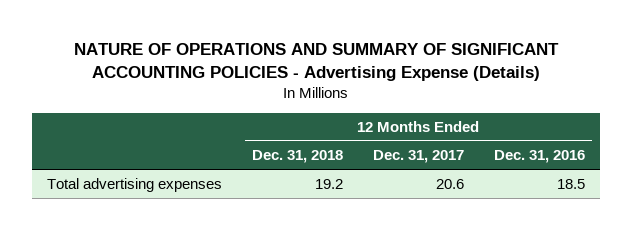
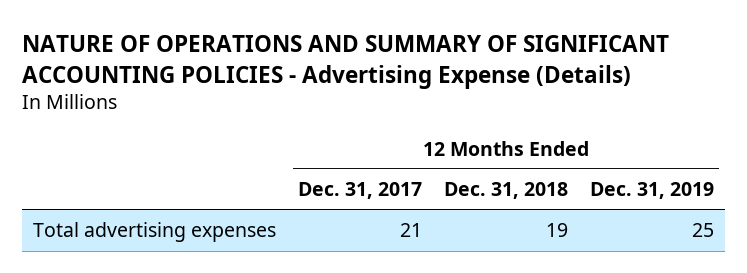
- | 12 Months Ended Dec. 31, 2018 | 12 Months Ended Dec. 31, 2017 | 12 Months Ended Dec. 31, 2016
+ | 12 Months Ended Dec. 31, 2017 | 12 Months Ended Dec. 31, 2018 | 12 Months Ended Dec. 31, 2019
- Total advertising expenses | 19.2 | 20.6 | 18.5
+ Total advertising expenses | 21 | 19 | 25

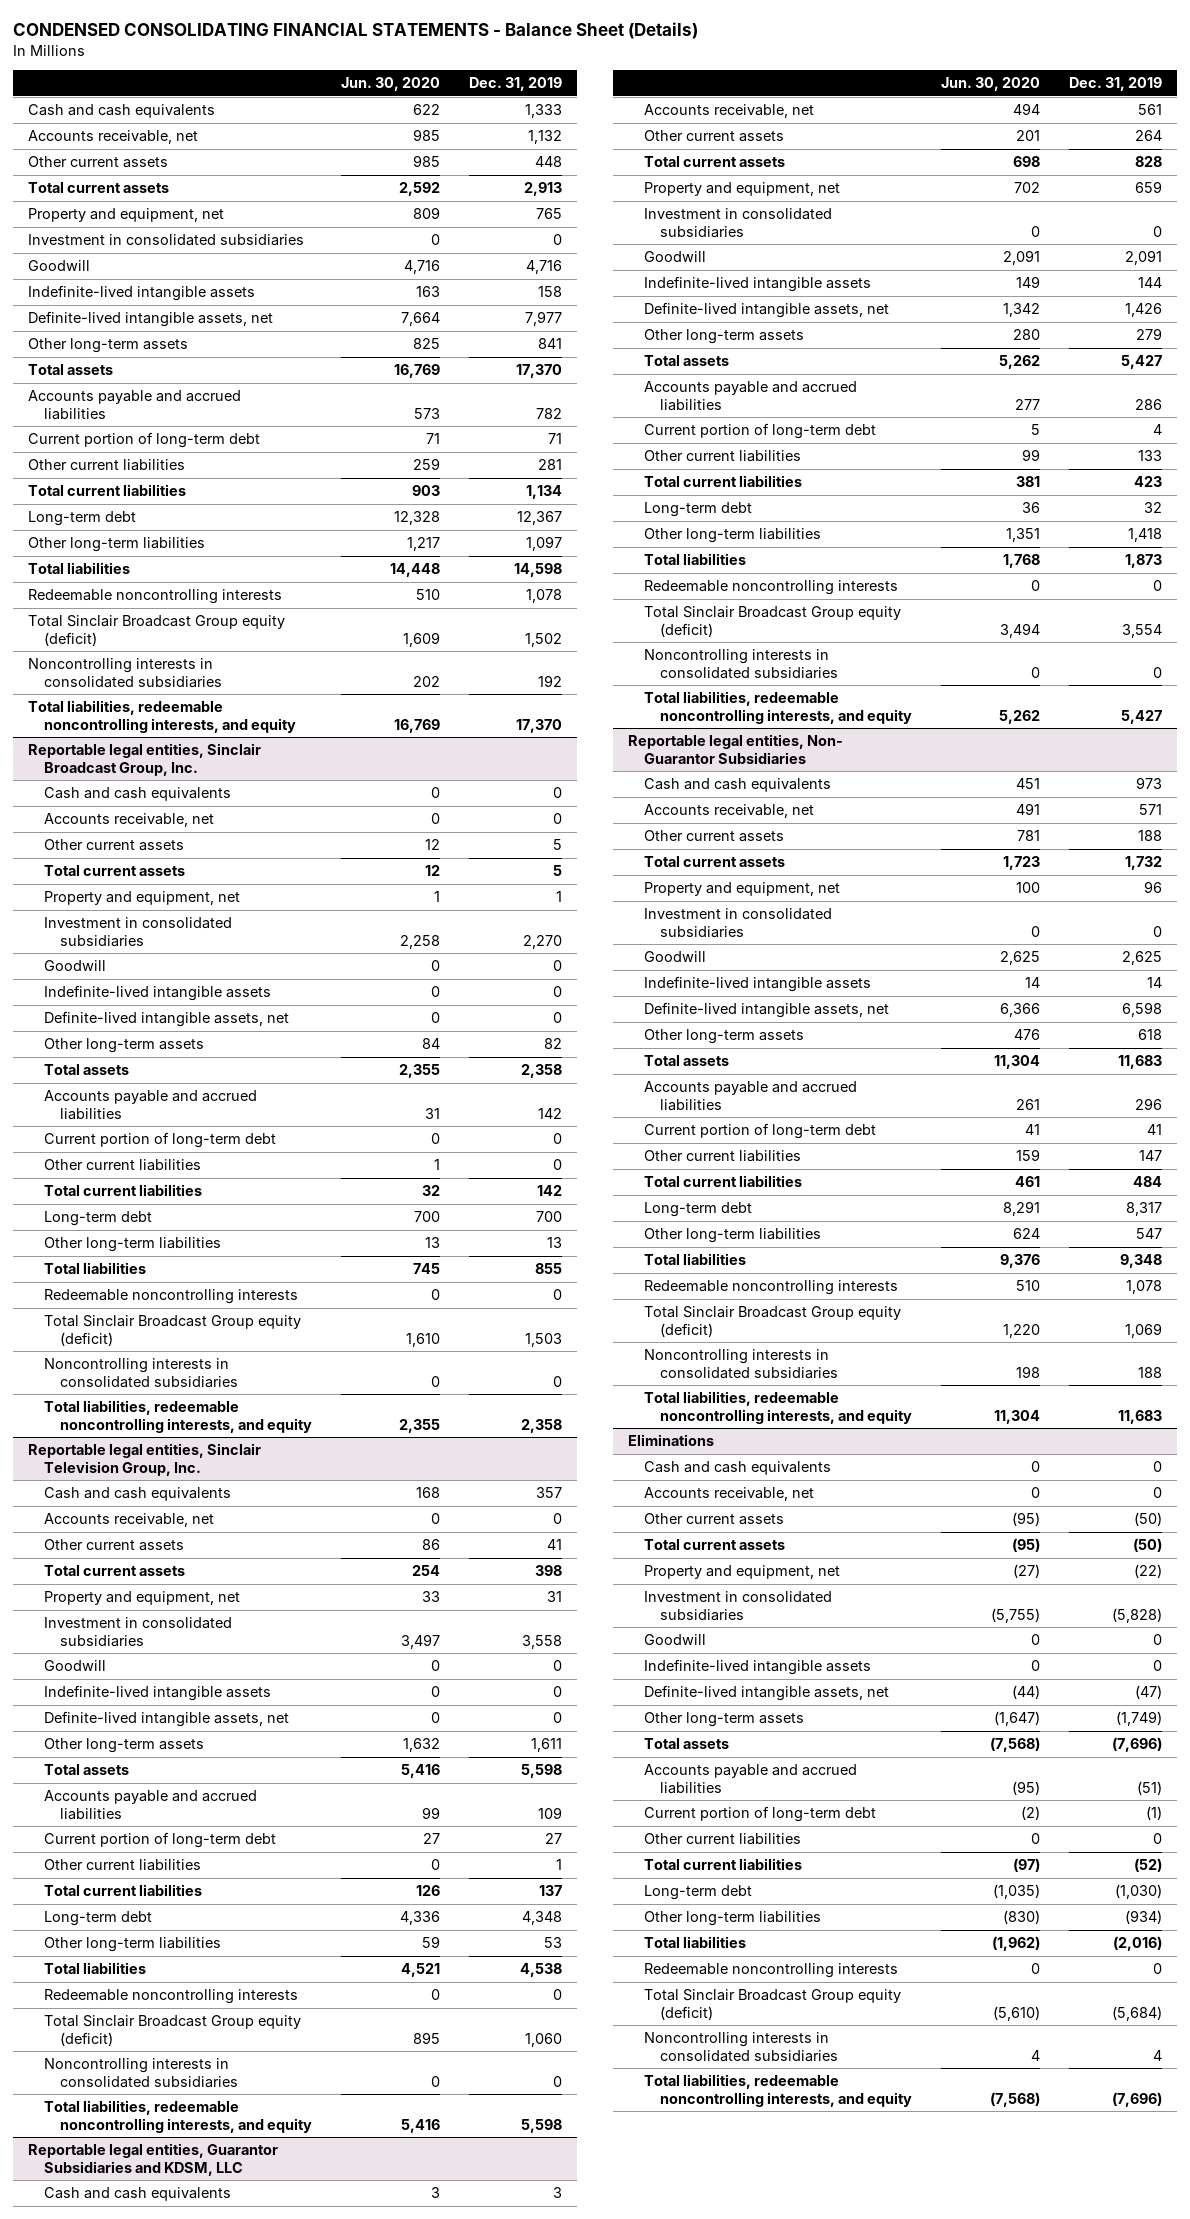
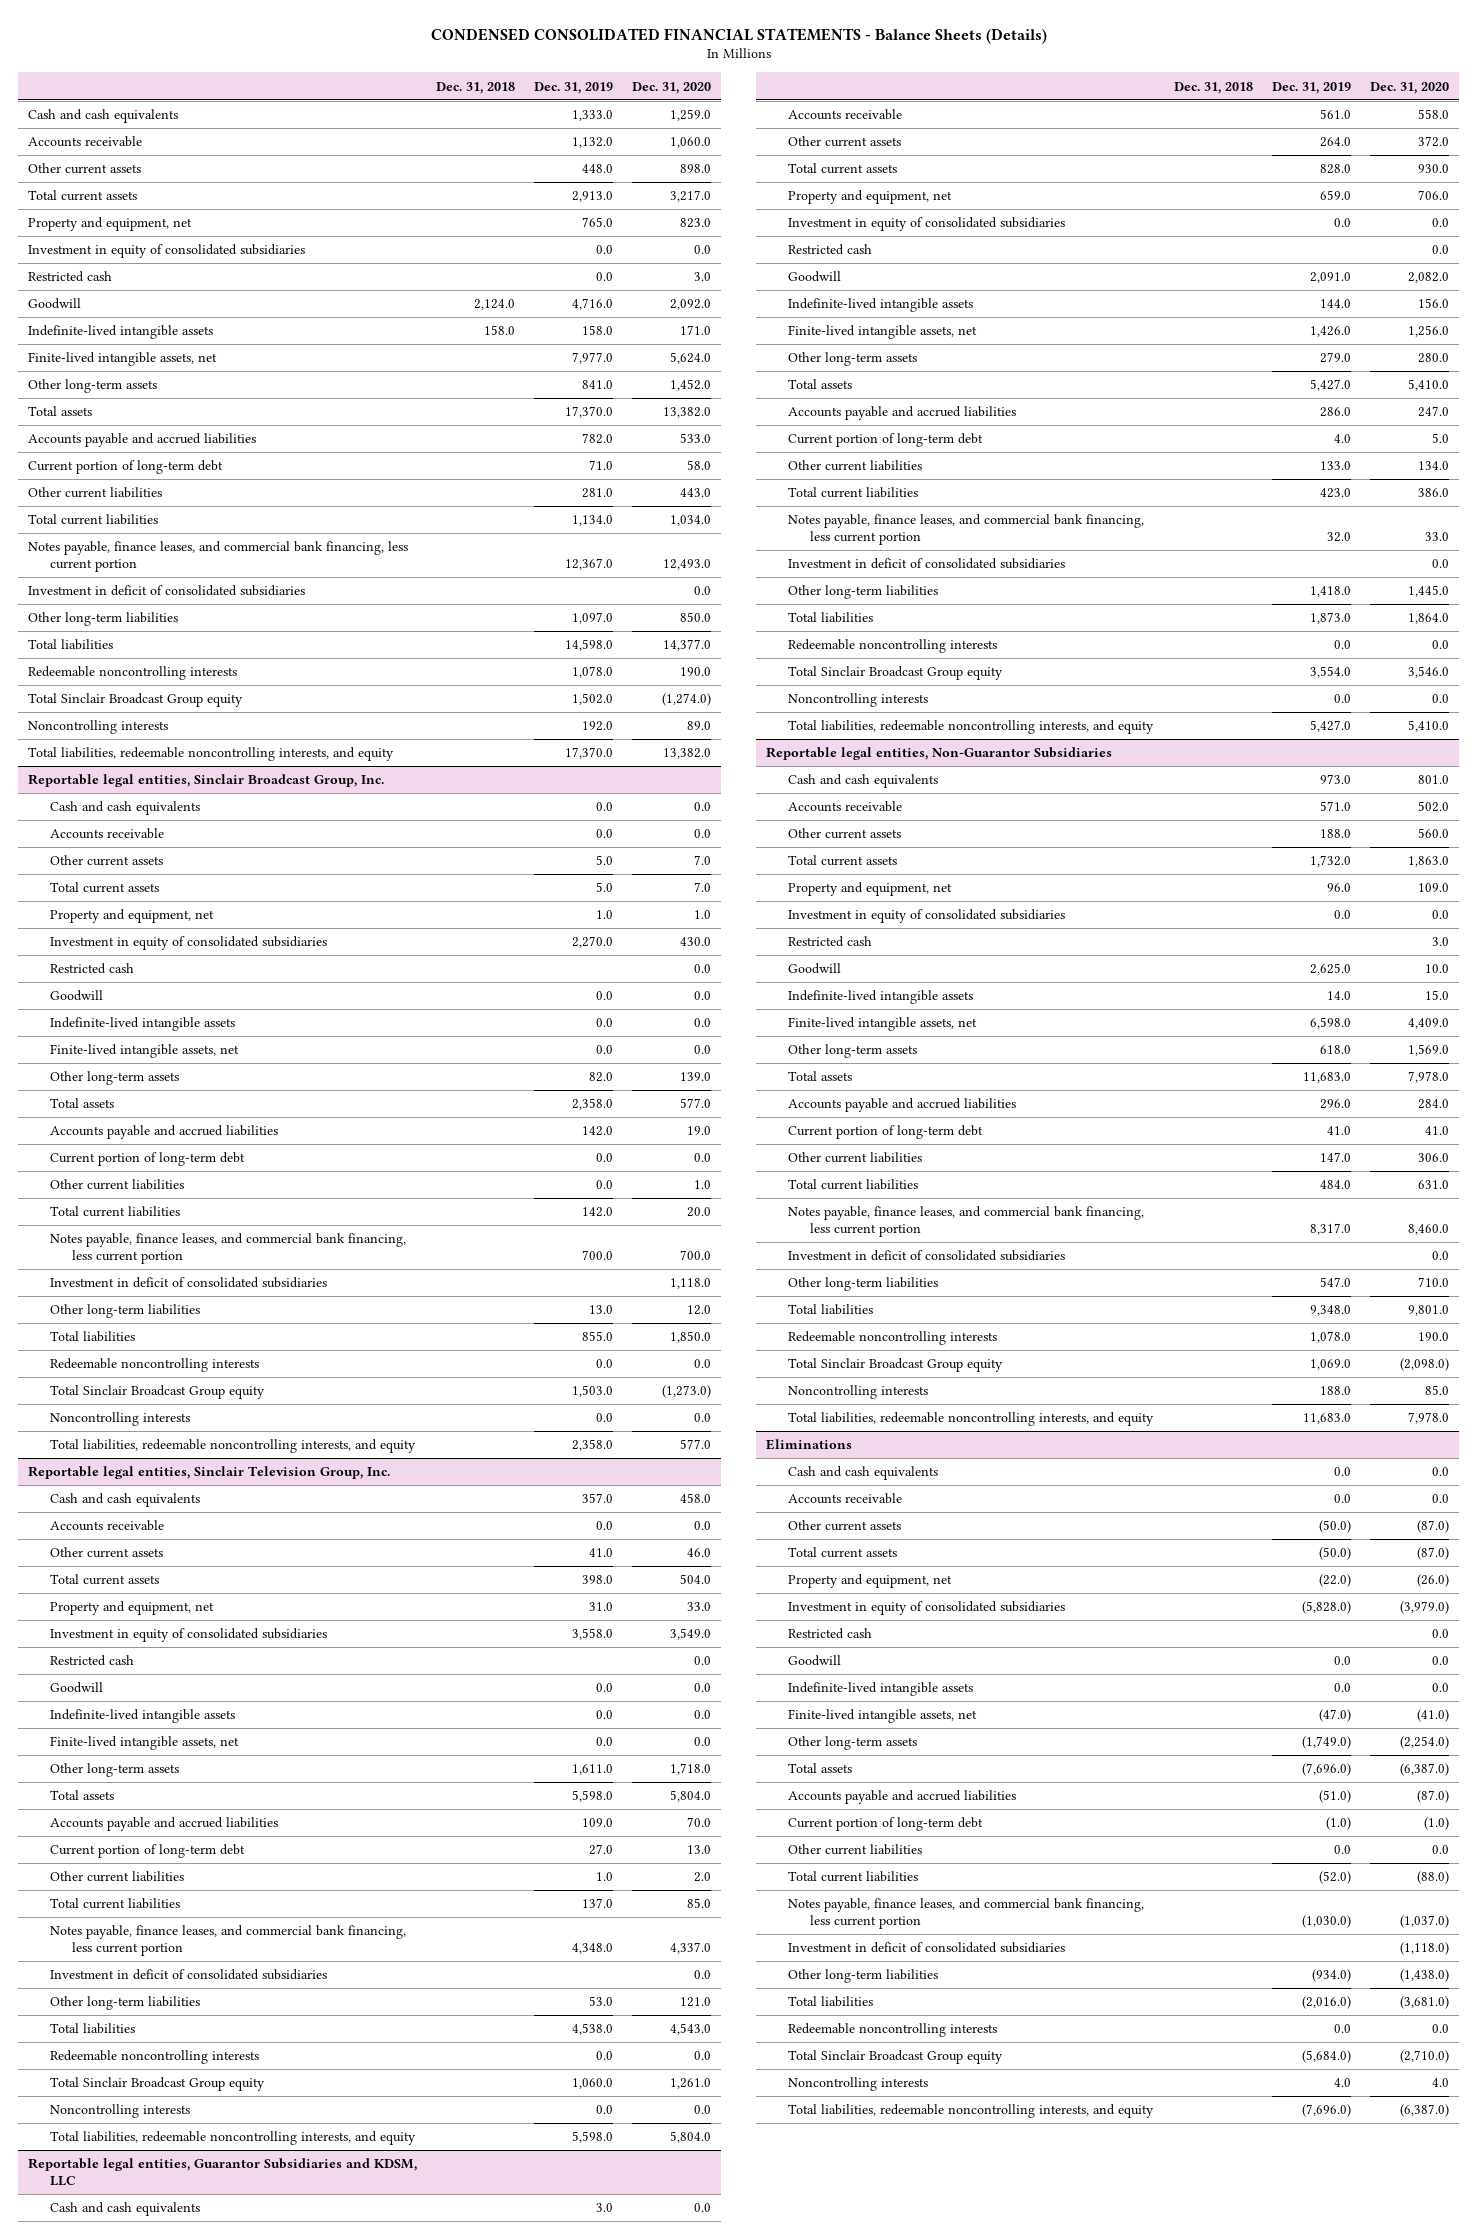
- CONDENSED CONSOLIDATING FINANCIAL STATEMENTS - Balance Sheet (Details)
+ CONDENSED CONSOLIDATED FINANCIAL STATEMENTS - Balance Sheets (Details)
- | Jun. 30, 2020 | Dec. 31, 2019
+ | Dec. 31, 2018 | Dec. 31, 2019 | Dec. 31, 2020
- Cash and cash equivalents | 622 | 1,333
- Accounts receivable, net | 985 | 1,132
- Other current assets | 985 | 448
- Total current assets | 2,592 | 2,913
- Property and equipment, net | 809 | 765
- Investment in consolidated subsidiaries | 0 | 0
- Goodwill | 4,716 | 4,716
- Indefinite-lived intangible assets | 163 | 158
- Definite-lived intangible assets, net | 7,664 | 7,977
- Other long-term assets | 825 | 841
- Total assets | 16,769 | 17,370
- Accounts payable and accrued liabilities | 573 | 782
- Current portion of long-term debt | 71 | 71
- Other current liabilities | 259 | 281
- Total current liabilities | 903 | 1,134
- Long-term debt | 12,328 | 12,367
- Other long-term liabilities | 1,217 | 1,097
- Total liabilities | 14,448 | 14,598
- Redeemable noncontrolling interests | 510 | 1,078
- Total Sinclair Broadcast Group equity (deficit) | 1,609 | 1,502
- Noncontrolling interests in consolidated subsidiaries | 202 | 192
- Total liabilities, redeemable noncontrolling interests, and equity | 16,769 | 17,370
+ Cash and cash equivalents | | 1,333.0 | 1,259.0
+ Accounts receivable | | 1,132.0 | 1,060.0
+ Other current assets | | 448.0 | 898.0
+ Total current assets | | 2,913.0 | 3,217.0
+ Property and equipment, net | | 765.0 | 823.0
+ Investment in equity of consolidated subsidiaries | | 0.0 | 0.0
+ Restricted cash | | 0.0 | 3.0
+ Goodwill | 2,124.0 | 4,716.0 | 2,092.0
+ Indefinite-lived intangible assets | 158.0 | 158.0 | 171.0
+ Finite-lived intangible assets, net | | 7,977.0 | 5,624.0
+ Other long-term assets | | 841.0 | 1,452.0
+ Total assets | | 17,370.0 | 13,382.0
+ Accounts payable and accrued liabilities | | 782.0 | 533.0
+ Current portion of long-term debt | | 71.0 | 58.0
+ Other current liabilities | | 281.0 | 443.0
+ Total current liabilities | | 1,134.0 | 1,034.0
+ Notes payable, finance leases, and commercial bank financing, less current portion | | 12,367.0 | 12,493.0
+ Investment in deficit of consolidated subsidiaries | | | 0.0
+ Other long-term liabilities | | 1,097.0 | 850.0
+ Total liabilities | | 14,598.0 | 14,377.0
+ Redeemable noncontrolling interests | | 1,078.0 | 190.0
+ Total Sinclair Broadcast Group equity | | 1,502.0 | (1,274.0)
+ Noncontrolling interests | | 192.0 | 89.0
+ Total liabilities, redeemable noncontrolling interests, and equity | | 17,370.0 | 13,382.0
@ Reportable legal entities, Sinclair Broadcast Group, Inc.
- Cash and cash equivalents | 0 | 0
- Accounts receivable, net | 0 | 0
- Other current assets | 12 | 5
- Total current assets | 12 | 5
- Property and equipment, net | 1 | 1
- Investment in consolidated subsidiaries | 2,258 | 2,270
- Goodwill | 0 | 0
- Indefinite-lived intangible assets | 0 | 0
- Definite-lived intangible assets, net | 0 | 0
- Other long-term assets | 84 | 82
- Total assets | 2,355 | 2,358
- Accounts payable and accrued liabilities | 31 | 142
- Current portion of long-term debt | 0 | 0
- Other current liabilities | 1 | 0
- Total current liabilities | 32 | 142
- Long-term debt | 700 | 700
- Other long-term liabilities | 13 | 13
- Total liabilities | 745 | 855
- Redeemable noncontrolling interests | 0 | 0
- Total Sinclair Broadcast Group equity (deficit) | 1,610 | 1,503
- Noncontrolling interests in consolidated subsidiaries | 0 | 0
- Total liabilities, redeemable noncontrolling interests, and equity | 2,355 | 2,358
+ Cash and cash equivalents | | 0.0 | 0.0
+ Accounts receivable | | 0.0 | 0.0
+ Other current assets | | 5.0 | 7.0
+ Total current assets | | 5.0 | 7.0
+ Property and equipment, net | | 1.0 | 1.0
+ Investment in equity of consolidated subsidiaries | | 2,270.0 | 430.0
+ Restricted cash | | | 0.0
+ Goodwill | | 0.0 | 0.0
+ Indefinite-lived intangible assets | | 0.0 | 0.0
+ Finite-lived intangible assets, net | | 0.0 | 0.0
+ Other long-term assets | | 82.0 | 139.0
+ Total assets | | 2,358.0 | 577.0
+ Accounts payable and accrued liabilities | | 142.0 | 19.0
+ Current portion of long-term debt | | 0.0 | 0.0
+ Other current liabilities | | 0.0 | 1.0
+ Total current liabilities | | 142.0 | 20.0
+ Notes payable, finance leases, and commercial bank financing, less current portion | | 700.0 | 700.0
+ Investment in deficit of consolidated subsidiaries | | | 1,118.0
+ Other long-term liabilities | | 13.0 | 12.0
+ Total liabilities | | 855.0 | 1,850.0
+ Redeemable noncontrolling interests | | 0.0 | 0.0
+ Total Sinclair Broadcast Group equity | | 1,503.0 | (1,273.0)
+ Noncontrolling interests | | 0.0 | 0.0
+ Total liabilities, redeemable noncontrolling interests, and equity | | 2,358.0 | 577.0
@ Reportable legal entities, Sinclair Television Group, Inc.
- Cash and cash equivalents | 168 | 357
- Accounts receivable, net | 0 | 0
- Other current assets | 86 | 41
- Total current assets | 254 | 398
- Property and equipment, net | 33 | 31
- Investment in consolidated subsidiaries | 3,497 | 3,558
- Goodwill | 0 | 0
- Indefinite-lived intangible assets | 0 | 0
- Definite-lived intangible assets, net | 0 | 0
- Other long-term assets | 1,632 | 1,611
- Total assets | 5,416 | 5,598
- Accounts payable and accrued liabilities | 99 | 109
- Current portion of long-term debt | 27 | 27
- Other current liabilities | 0 | 1
- Total current liabilities | 126 | 137
- Long-term debt | 4,336 | 4,348
- Other long-term liabilities | 59 | 53
- Total liabilities | 4,521 | 4,538
- Redeemable noncontrolling interests | 0 | 0
- Total Sinclair Broadcast Group equity (deficit) | 895 | 1,060
- Noncontrolling interests in consolidated subsidiaries | 0 | 0
- Total liabilities, redeemable noncontrolling interests, and equity | 5,416 | 5,598
+ Cash and cash equivalents | | 357.0 | 458.0
+ Accounts receivable | | 0.0 | 0.0
+ Other current assets | | 41.0 | 46.0
+ Total current assets | | 398.0 | 504.0
+ Property and equipment, net | | 31.0 | 33.0
+ Investment in equity of consolidated subsidiaries | | 3,558.0 | 3,549.0
+ Restricted cash | | | 0.0
+ Goodwill | | 0.0 | 0.0
+ Indefinite-lived intangible assets | | 0.0 | 0.0
+ Finite-lived intangible assets, net | | 0.0 | 0.0
+ Other long-term assets | | 1,611.0 | 1,718.0
+ Total assets | | 5,598.0 | 5,804.0
+ Accounts payable and accrued liabilities | | 109.0 | 70.0
+ Current portion of long-term debt | | 27.0 | 13.0
+ Other current liabilities | | 1.0 | 2.0
+ Total current liabilities | | 137.0 | 85.0
+ Notes payable, finance leases, and commercial bank financing, less current portion | | 4,348.0 | 4,337.0
+ Investment in deficit of consolidated subsidiaries | | | 0.0
+ Other long-term liabilities | | 53.0 | 121.0
+ Total liabilities | | 4,538.0 | 4,543.0
+ Redeemable noncontrolling interests | | 0.0 | 0.0
+ Total Sinclair Broadcast Group equity | | 1,060.0 | 1,261.0
+ Noncontrolling interests | | 0.0 | 0.0
+ Total liabilities, redeemable noncontrolling interests, and equity | | 5,598.0 | 5,804.0
@ Reportable legal entities, Guarantor Subsidiaries and KDSM, LLC
- Cash and cash equivalents | 3 | 3
- Accounts receivable, net | 494 | 561
- Other current assets | 201 | 264
- Total current assets | 698 | 828
- Property and equipment, net | 702 | 659
- Investment in consolidated subsidiaries | 0 | 0
- Goodwill | 2,091 | 2,091
- Indefinite-lived intangible assets | 149 | 144
- Definite-lived intangible assets, net | 1,342 | 1,426
- Other long-term assets | 280 | 279
- Total assets | 5,262 | 5,427
- Accounts payable and accrued liabilities | 277 | 286
- Current portion of long-term debt | 5 | 4
- Other current liabilities | 99 | 133
- Total current liabilities | 381 | 423
- Long-term debt | 36 | 32
- Other long-term liabilities | 1,351 | 1,418
- Total liabilities | 1,768 | 1,873
- Redeemable noncontrolling interests | 0 | 0
- Total Sinclair Broadcast Group equity (deficit) | 3,494 | 3,554
- Noncontrolling interests in consolidated subsidiaries | 0 | 0
- Total liabilities, redeemable noncontrolling interests, and equity | 5,262 | 5,427
- Reportable legal entities, Non- Guarantor Subsidiaries
- Cash and cash equivalents | 451 | 973
- Accounts receivable, net | 491 | 571
- Other current assets | 781 | 188
- Total current assets | 1,723 | 1,732
- Property and equipment, net | 100 | 96
- Investment in consolidated subsidiaries | 0 | 0
- Goodwill | 2,625 | 2,625
- Indefinite-lived intangible assets | 14 | 14
- Definite-lived intangible assets, net | 6,366 | 6,598
- Other long-term assets | 476 | 618
- Total assets | 11,304 | 11,683
- Accounts payable and accrued liabilities | 261 | 296
- Current portion of long-term debt | 41 | 41
- Other current liabilities | 159 | 147
- Total current liabilities | 461 | 484
- Long-term debt | 8,291 | 8,317
- Other long-term liabilities | 624 | 547
- Total liabilities | 9,376 | 9,348
- Redeemable noncontrolling interests | 510 | 1,078
- Total Sinclair Broadcast Group equity (deficit) | 1,220 | 1,069
- Noncontrolling interests in consolidated subsidiaries | 198 | 188
- Total liabilities, redeemable noncontrolling interests, and equity | 11,304 | 11,683
@ Reportable legal entities, Guarantor Subsidiaries and KDSM, LLC
+ Cash and cash equivalents | | 3.0 | 0.0
+ Accounts receivable | | 561.0 | 558.0
+ Other current assets | | 264.0 | 372.0
+ Total current assets | | 828.0 | 930.0
+ Property and equipment, net | | 659.0 | 706.0
+ Investment in equity of consolidated subsidiaries | | 0.0 | 0.0
+ Restricted cash | | | 0.0
+ Goodwill | | 2,091.0 | 2,082.0
+ Indefinite-lived intangible assets | | 144.0 | 156.0
+ Finite-lived intangible assets, net | | 1,426.0 | 1,256.0
+ Other long-term assets | | 279.0 | 280.0
+ Total assets | | 5,427.0 | 5,410.0
+ Accounts payable and accrued liabilities | | 286.0 | 247.0
+ Current portion of long-term debt | | 4.0 | 5.0
+ Other current liabilities | | 133.0 | 134.0
+ Total current liabilities | | 423.0 | 386.0
+ Notes payable, finance leases, and commercial bank financing, less current portion | | 32.0 | 33.0
+ Investment in deficit of consolidated subsidiaries | | | 0.0
+ Other long-term liabilities | | 1,418.0 | 1,445.0
+ Total liabilities | | 1,873.0 | 1,864.0
+ Redeemable noncontrolling interests | | 0.0 | 0.0
+ Total Sinclair Broadcast Group equity | | 3,554.0 | 3,546.0
+ Noncontrolling interests | | 0.0 | 0.0
+ Total liabilities, redeemable noncontrolling interests, and equity | | 5,427.0 | 5,410.0
+ Reportable legal entities, Non-Guarantor Subsidiaries
+ Cash and cash equivalents | | 973.0 | 801.0
+ Accounts receivable | | 571.0 | 502.0
+ Other current assets | | 188.0 | 560.0
+ Total current assets | | 1,732.0 | 1,863.0
+ Property and equipment, net | | 96.0 | 109.0
+ Investment in equity of consolidated subsidiaries | | 0.0 | 0.0
+ Restricted cash | | | 3.0
+ Goodwill | | 2,625.0 | 10.0
+ Indefinite-lived intangible assets | | 14.0 | 15.0
+ Finite-lived intangible assets, net | | 6,598.0 | 4,409.0
+ Other long-term assets | | 618.0 | 1,569.0
+ Total assets | | 11,683.0 | 7,978.0
+ Accounts payable and accrued liabilities | | 296.0 | 284.0
+ Current portion of long-term debt | | 41.0 | 41.0
+ Other current liabilities | | 147.0 | 306.0
+ Total current liabilities | | 484.0 | 631.0
+ Notes payable, finance leases, and commercial bank financing, less current portion | | 8,317.0 | 8,460.0
+ Investment in deficit of consolidated subsidiaries | | | 0.0
+ Other long-term liabilities | | 547.0 | 710.0
+ Total liabilities | | 9,348.0 | 9,801.0
+ Redeemable noncontrolling interests | | 1,078.0 | 190.0
+ Total Sinclair Broadcast Group equity | | 1,069.0 | (2,098.0)
+ Noncontrolling interests | | 188.0 | 85.0
+ Total liabilities, redeemable noncontrolling interests, and equity | | 11,683.0 | 7,978.0
@ Eliminations
- Cash and cash equivalents | 0 | 0
- Accounts receivable, net | 0 | 0
- Other current assets | (95) | (50)
- Total current assets | (95) | (50)
- Property and equipment, net | (27) | (22)
- Investment in consolidated subsidiaries | (5,755) | (5,828)
- Goodwill | 0 | 0
- Indefinite-lived intangible assets | 0 | 0
- Definite-lived intangible assets, net | (44) | (47)
- Other long-term assets | (1,647) | (1,749)
- Total assets | (7,568) | (7,696)
- Accounts payable and accrued liabilities | (95) | (51)
- Current portion of long-term debt | (2) | (1)
- Other current liabilities | 0 | 0
- Total current liabilities | (97) | (52)
- Long-term debt | (1,035) | (1,030)
- Other long-term liabilities | (830) | (934)
- Total liabilities | (1,962) | (2,016)
- Redeemable noncontrolling interests | 0 | 0
- Total Sinclair Broadcast Group equity (deficit) | (5,610) | (5,684)
- Noncontrolling interests in consolidated subsidiaries | 4 | 4
- Total liabilities, redeemable noncontrolling interests, and equity | (7,568) | (7,696)
+ Cash and cash equivalents | | 0.0 | 0.0
+ Accounts receivable | | 0.0 | 0.0
+ Other current assets | | (50.0) | (87.0)
+ Total current assets | | (50.0) | (87.0)
+ Property and equipment, net | | (22.0) | (26.0)
+ Investment in equity of consolidated subsidiaries | | (5,828.0) | (3,979.0)
+ Restricted cash | | | 0.0
+ Goodwill | | 0.0 | 0.0
+ Indefinite-lived intangible assets | | 0.0 | 0.0
+ Finite-lived intangible assets, net | | (47.0) | (41.0)
+ Other long-term assets | | (1,749.0) | (2,254.0)
+ Total assets | | (7,696.0) | (6,387.0)
+ Accounts payable and accrued liabilities | | (51.0) | (87.0)
+ Current portion of long-term debt | | (1.0) | (1.0)
+ Other current liabilities | | 0.0 | 0.0
+ Total current liabilities | | (52.0) | (88.0)
+ Notes payable, finance leases, and commercial bank financing, less current portion | | (1,030.0) | (1,037.0)
+ Investment in deficit of consolidated subsidiaries | | | (1,118.0)
+ Other long-term liabilities | | (934.0) | (1,438.0)
+ Total liabilities | | (2,016.0) | (3,681.0)
+ Redeemable noncontrolling interests | | 0.0 | 0.0
+ Total Sinclair Broadcast Group equity | | (5,684.0) | (2,710.0)
+ Noncontrolling interests | | 4.0 | 4.0
+ Total liabilities, redeemable noncontrolling interests, and equity | | (7,696.0) | (6,387.0)

